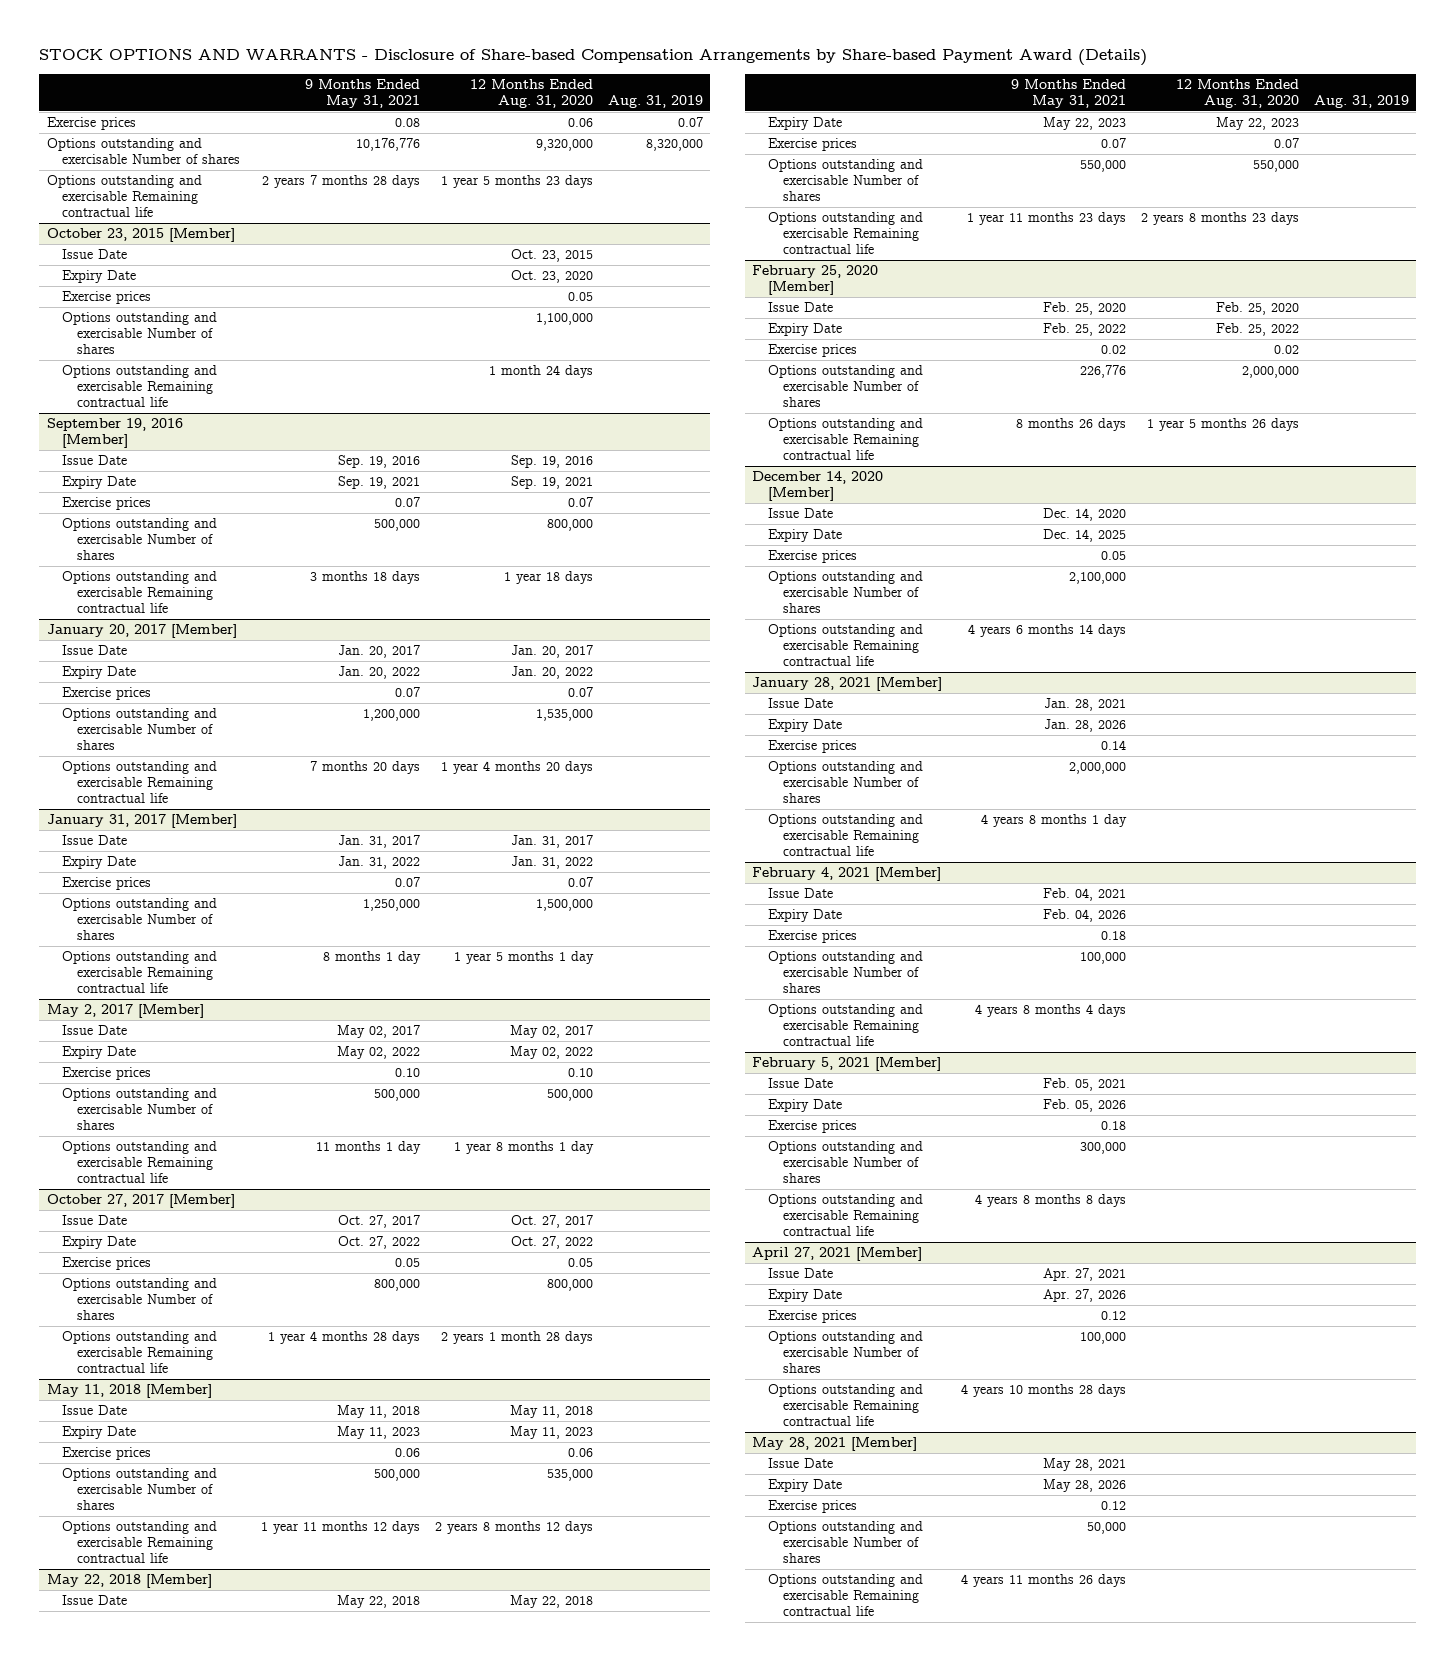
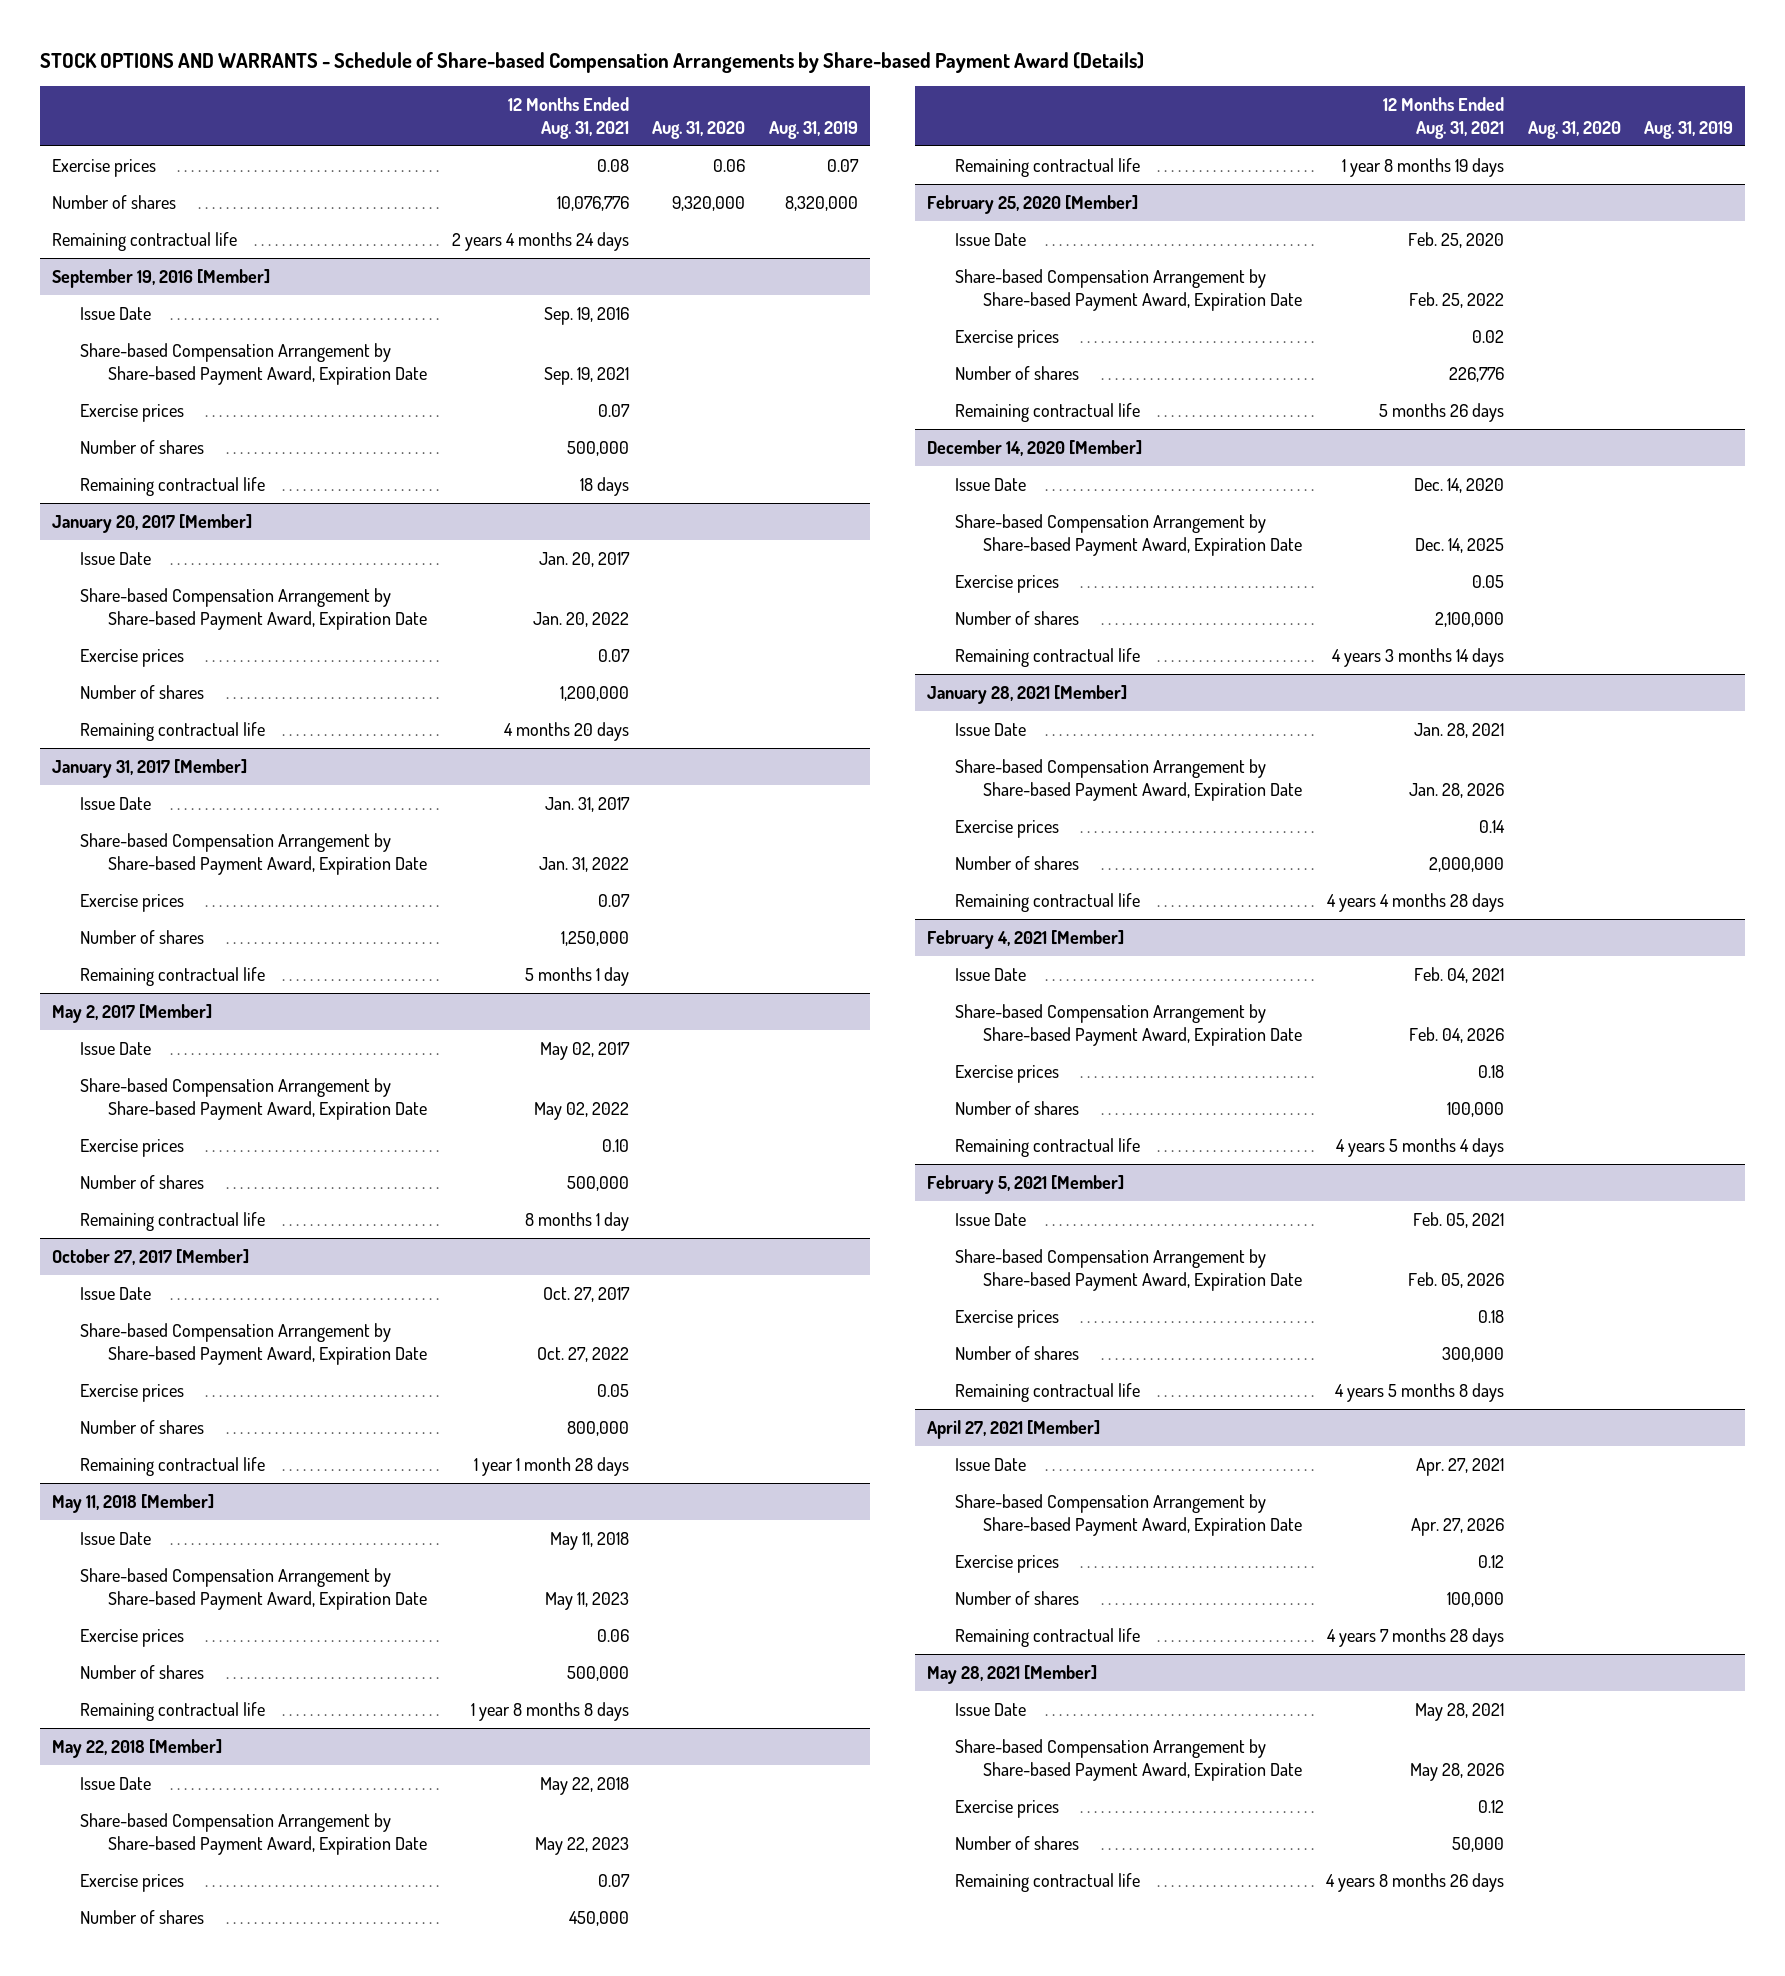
- STOCK OPTIONS AND WARRANTS - Disclosure of Share-based Compensation Arrangements by Share-based Payment Award (Details)
+ STOCK OPTIONS AND WARRANTS - Schedule of Share-based Compensation Arrangements by Share-based Payment Award (Details)
- | 9 Months Ended May 31, 2021 | 12 Months Ended Aug. 31, 2020 | Aug. 31, 2019
+ | 12 Months Ended Aug. 31, 2021 | Aug. 31, 2020 | Aug. 31, 2019
- Options outstanding and exercisable Number of shares | 10,176,776 | 9,320,000 | 8,320,000
- Options outstanding and exercisable Remaining contractual life | 2 years 7 months 28 days | 1 year 5 months 23 days |
- October 23, 2015 [Member]
- Issue Date | | Oct. 23, 2015 |
- Expiry Date | | Oct. 23, 2020 |
- Exercise prices | | 0.05 |
- Options outstanding and exercisable Number of shares | | 1,100,000 |
- Options outstanding and exercisable Remaining contractual life | | 1 month 24 days |
+ Number of shares | 10,076,776 | 9,320,000 | 8,320,000
+ Remaining contractual life | 2 years 4 months 24 days | |
@ September 19, 2016 [Member]
- Expiry Date | Sep. 19, 2021 | Sep. 19, 2021 |
+ Share-based Compensation Arrangement by Share-based Payment Award, Expiration Date | Sep. 19, 2021 | |
- Options outstanding and exercisable Number of shares | 500,000 | 800,000 |
- Options outstanding and exercisable Remaining contractual life | 3 months 18 days | 1 year 18 days |
+ Number of shares | 500,000 | |
+ Remaining contractual life | 18 days | |
@ January 20, 2017 [Member]
- Expiry Date | Jan. 20, 2022 | Jan. 20, 2022 |
+ Share-based Compensation Arrangement by Share-based Payment Award, Expiration Date | Jan. 20, 2022 | |
- Options outstanding and exercisable Number of shares | 1,200,000 | 1,535,000 |
- Options outstanding and exercisable Remaining contractual life | 7 months 20 days | 1 year 4 months 20 days |
+ Number of shares | 1,200,000 | |
+ Remaining contractual life | 4 months 20 days | |
@ January 31, 2017 [Member]
- Expiry Date | Jan. 31, 2022 | Jan. 31, 2022 |
+ Share-based Compensation Arrangement by Share-based Payment Award, Expiration Date | Jan. 31, 2022 | |
- Options outstanding and exercisable Number of shares | 1,250,000 | 1,500,000 |
- Options outstanding and exercisable Remaining contractual life | 8 months 1 day | 1 year 5 months 1 day |
+ Number of shares | 1,250,000 | |
+ Remaining contractual life | 5 months 1 day | |
@ May 2, 2017 [Member]
- Expiry Date | May 02, 2022 | May 02, 2022 |
+ Share-based Compensation Arrangement by Share-based Payment Award, Expiration Date | May 02, 2022 | |
- Options outstanding and exercisable Number of shares | 500,000 | 500,000 |
- Options outstanding and exercisable Remaining contractual life | 11 months 1 day | 1 year 8 months 1 day |
+ Number of shares | 500,000 | |
+ Remaining contractual life | 8 months 1 day | |
@ October 27, 2017 [Member]
- Expiry Date | Oct. 27, 2022 | Oct. 27, 2022 |
+ Share-based Compensation Arrangement by Share-based Payment Award, Expiration Date | Oct. 27, 2022 | |
- Options outstanding and exercisable Number of shares | 800,000 | 800,000 |
- Options outstanding and exercisable Remaining contractual life | 1 year 4 months 28 days | 2 years 1 month 28 days |
+ Number of shares | 800,000 | |
+ Remaining contractual life | 1 year 1 month 28 days | |
@ May 11, 2018 [Member]
- Expiry Date | May 11, 2023 | May 11, 2023 |
+ Share-based Compensation Arrangement by Share-based Payment Award, Expiration Date | May 11, 2023 | |
- Options outstanding and exercisable Number of shares | 500,000 | 535,000 |
- Options outstanding and exercisable Remaining contractual life | 1 year 11 months 12 days | 2 years 8 months 12 days |
+ Number of shares | 500,000 | |
+ Remaining contractual life | 1 year 8 months 8 days | |
@ May 22, 2018 [Member]
- Expiry Date | May 22, 2023 | May 22, 2023 |
+ Share-based Compensation Arrangement by Share-based Payment Award, Expiration Date | May 22, 2023 | |
- Options outstanding and exercisable Number of shares | 550,000 | 550,000 |
- Options outstanding and exercisable Remaining contractual life | 1 year 11 months 23 days | 2 years 8 months 23 days |
+ Number of shares | 450,000 | |
+ Remaining contractual life | 1 year 8 months 19 days | |
@ February 25, 2020 [Member]
- Expiry Date | Feb. 25, 2022 | Feb. 25, 2022 |
+ Share-based Compensation Arrangement by Share-based Payment Award, Expiration Date | Feb. 25, 2022 | |
- Options outstanding and exercisable Number of shares | 226,776 | 2,000,000 |
- Options outstanding and exercisable Remaining contractual life | 8 months 26 days | 1 year 5 months 26 days |
+ Number of shares | 226,776 | |
+ Remaining contractual life | 5 months 26 days | |
@ December 14, 2020 [Member]
- Expiry Date | Dec. 14, 2025 | |
+ Share-based Compensation Arrangement by Share-based Payment Award, Expiration Date | Dec. 14, 2025 | |
- Options outstanding and exercisable Number of shares | 2,100,000 | |
- Options outstanding and exercisable Remaining contractual life | 4 years 6 months 14 days | |
+ Number of shares | 2,100,000 | |
+ Remaining contractual life | 4 years 3 months 14 days | |
@ January 28, 2021 [Member]
- Expiry Date | Jan. 28, 2026 | |
+ Share-based Compensation Arrangement by Share-based Payment Award, Expiration Date | Jan. 28, 2026 | |
- Options outstanding and exercisable Number of shares | 2,000,000 | |
- Options outstanding and exercisable Remaining contractual life | 4 years 8 months 1 day | |
+ Number of shares | 2,000,000 | |
+ Remaining contractual life | 4 years 4 months 28 days | |
@ February 4, 2021 [Member]
- Expiry Date | Feb. 04, 2026 | |
+ Share-based Compensation Arrangement by Share-based Payment Award, Expiration Date | Feb. 04, 2026 | |
- Options outstanding and exercisable Number of shares | 100,000 | |
- Options outstanding and exercisable Remaining contractual life | 4 years 8 months 4 days | |
+ Number of shares | 100,000 | |
+ Remaining contractual life | 4 years 5 months 4 days | |
@ February 5, 2021 [Member]
- Expiry Date | Feb. 05, 2026 | |
+ Share-based Compensation Arrangement by Share-based Payment Award, Expiration Date | Feb. 05, 2026 | |
- Options outstanding and exercisable Number of shares | 300,000 | |
- Options outstanding and exercisable Remaining contractual life | 4 years 8 months 8 days | |
+ Number of shares | 300,000 | |
+ Remaining contractual life | 4 years 5 months 8 days | |
@ April 27, 2021 [Member]
- Expiry Date | Apr. 27, 2026 | |
+ Share-based Compensation Arrangement by Share-based Payment Award, Expiration Date | Apr. 27, 2026 | |
- Options outstanding and exercisable Number of shares | 100,000 | |
- Options outstanding and exercisable Remaining contractual life | 4 years 10 months 28 days | |
+ Number of shares | 100,000 | |
+ Remaining contractual life | 4 years 7 months 28 days | |
@ May 28, 2021 [Member]
- Expiry Date | May 28, 2026 | |
+ Share-based Compensation Arrangement by Share-based Payment Award, Expiration Date | May 28, 2026 | |
- Options outstanding and exercisable Number of shares | 50,000 | |
- Options outstanding and exercisable Remaining contractual life | 4 years 11 months 26 days | |
+ Number of shares | 50,000 | |
+ Remaining contractual life | 4 years 8 months 26 days | |

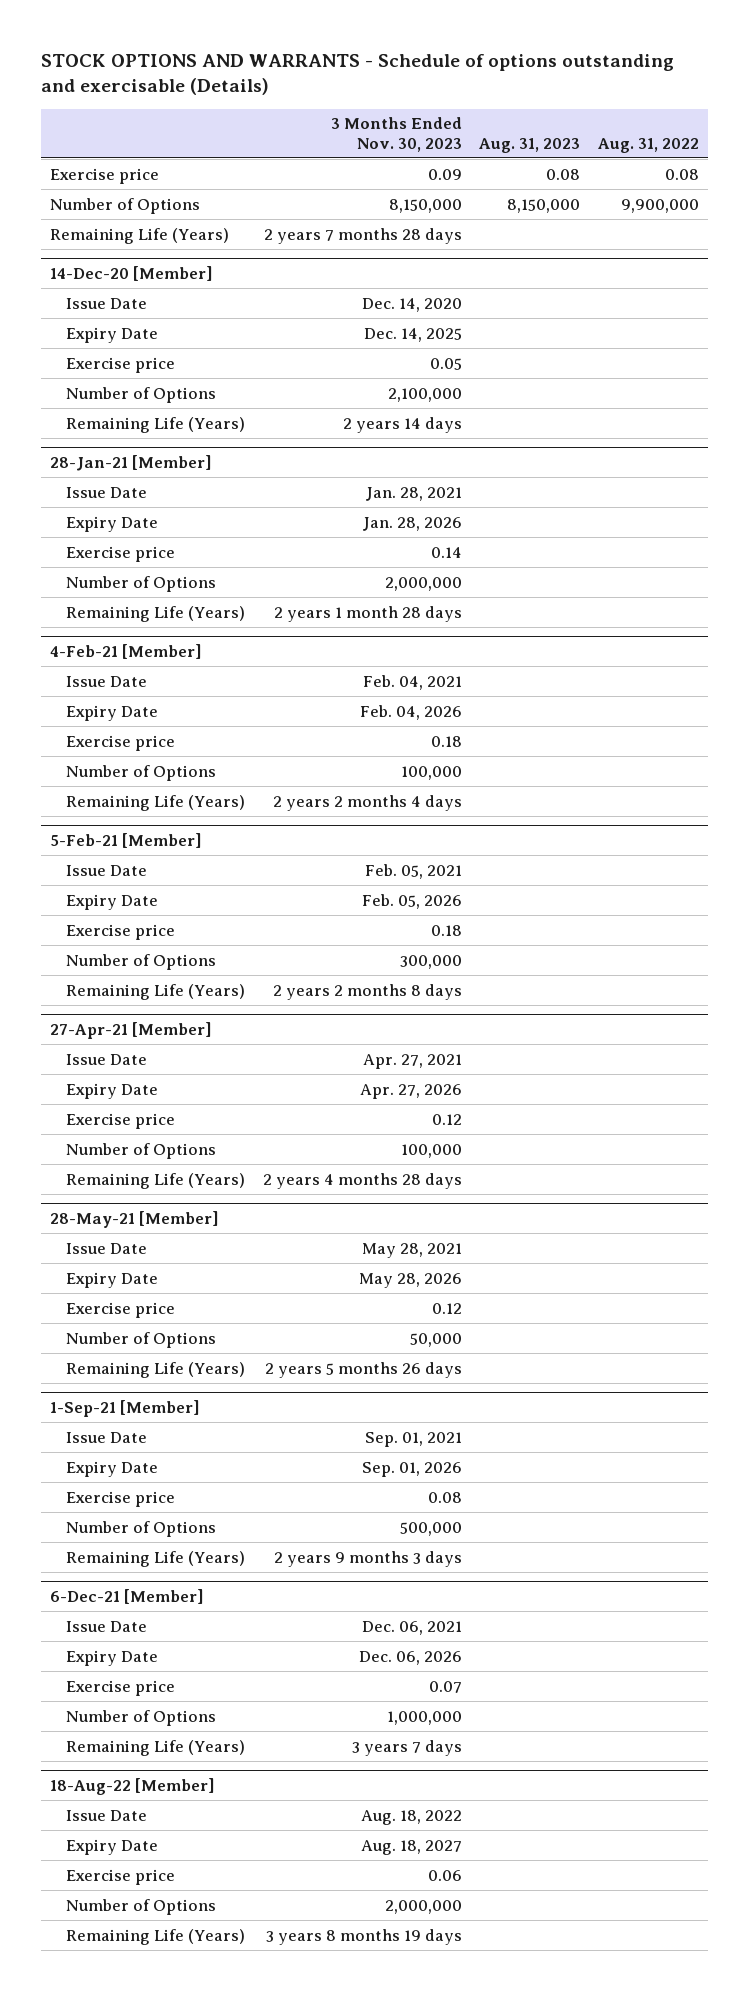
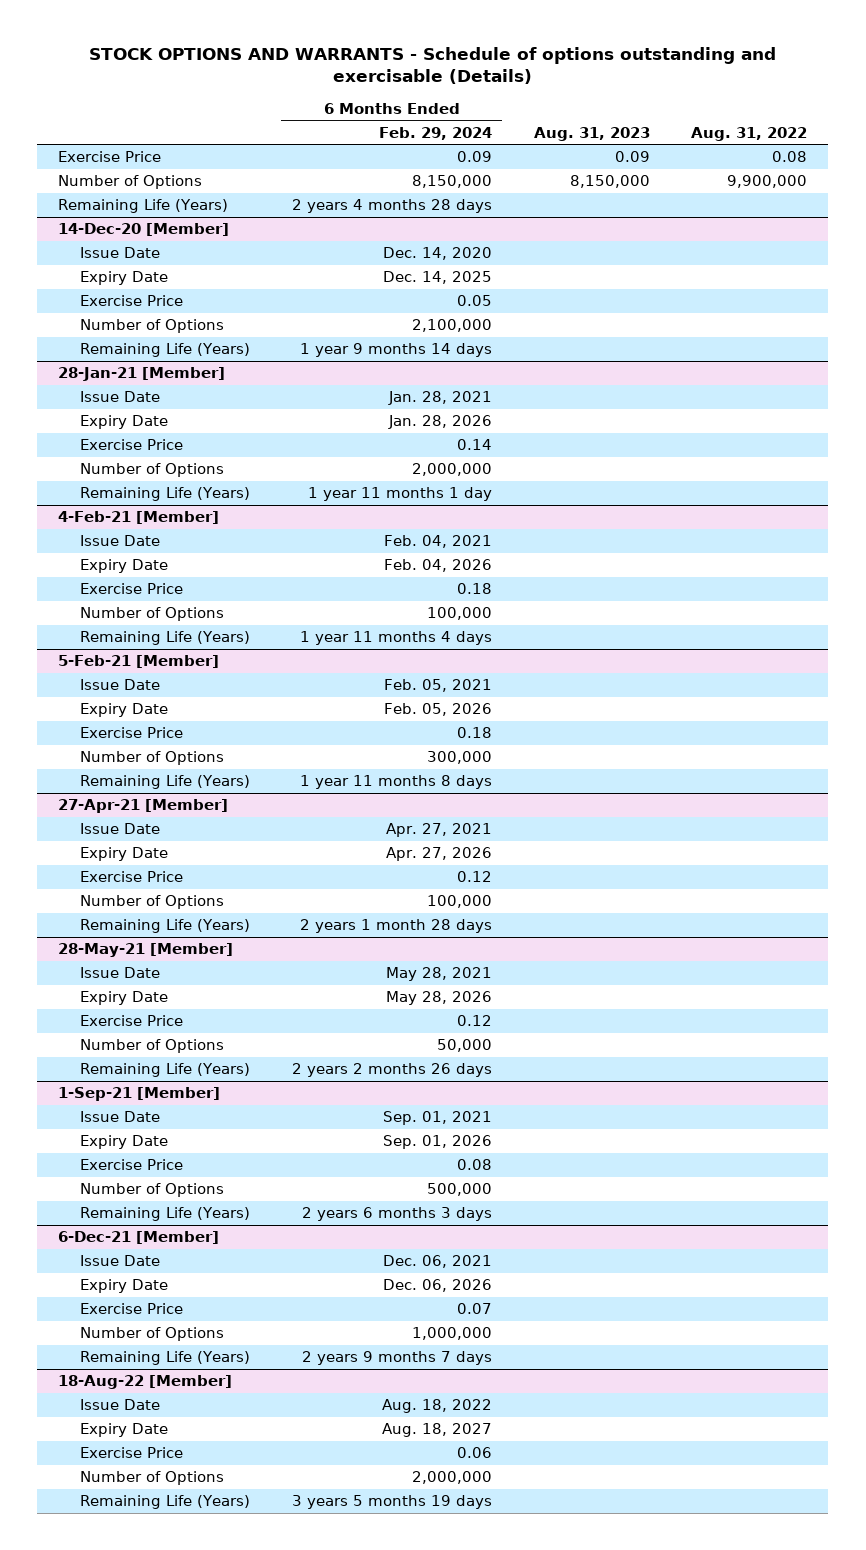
- | 3 Months Ended Nov. 30, 2023 | Aug. 31, 2023 | Aug. 31, 2022
+ | 6 Months Ended Feb. 29, 2024 | Aug. 31, 2023 | Aug. 31, 2022
- Exercise price | 0.09 | 0.08 | 0.08
+ Exercise Price | 0.09 | 0.09 | 0.08
@ 14-Dec-20 [Member]
- Exercise price | 0.05 | |
+ Exercise Price | 0.05 | |
@ 28-Jan-21 [Member]
- Exercise price | 0.14 | |
+ Exercise Price | 0.14 | |
@ 4-Feb-21 [Member]
- Exercise price | 0.18 | |
+ Exercise Price | 0.18 | |
@ 5-Feb-21 [Member]
- Exercise price | 0.18 | |
+ Exercise Price | 0.18 | |
@ 27-Apr-21 [Member]
- Exercise price | 0.12 | |
+ Exercise Price | 0.12 | |
@ 28-May-21 [Member]
- Exercise price | 0.12 | |
+ Exercise Price | 0.12 | |
@ 1-Sep-21 [Member]
- Exercise price | 0.08 | |
+ Exercise Price | 0.08 | |
@ 6-Dec-21 [Member]
- Exercise price | 0.07 | |
+ Exercise Price | 0.07 | |
@ 18-Aug-22 [Member]
- Exercise price | 0.06 | |
+ Exercise Price | 0.06 | |

